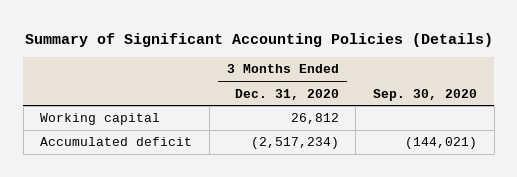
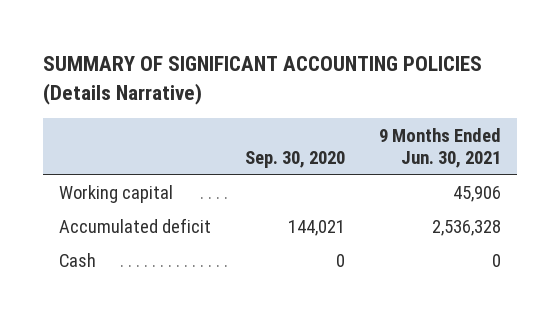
- Summary of Significant Accounting Policies (Details)
+ SUMMARY OF SIGNIFICANT ACCOUNTING POLICIES (Details Narrative)
- | 3 Months Ended Dec. 31, 2020 | Sep. 30, 2020
+ | Sep. 30, 2020 | 9 Months Ended Jun. 30, 2021
- Accumulated deficit | (2,517,234) | (144,021)
+ Accumulated deficit | 144,021 | 2,536,328
+ Cash | 0 | 0

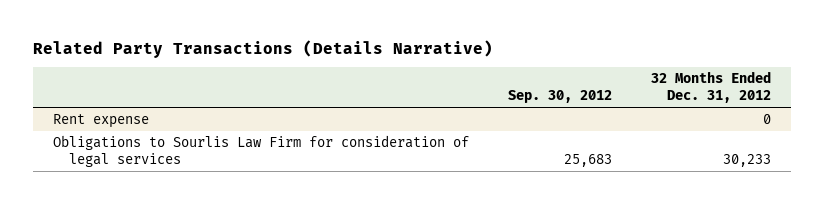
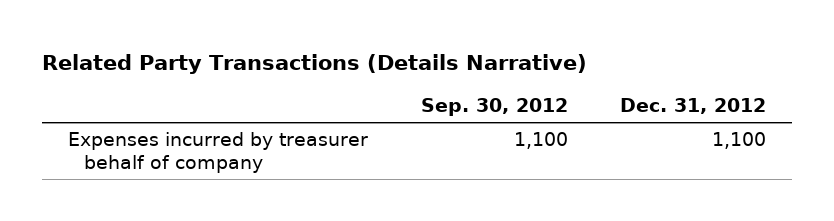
- | Sep. 30, 2012 | 32 Months Ended Dec. 31, 2012
+ | Sep. 30, 2012 | Dec. 31, 2012
- Rent expense | | 0
- Obligations to Sourlis Law Firm for consideration of legal services | 25,683 | 30,233
+ Expenses incurred by treasurer behalf of company | 1,100 | 1,100

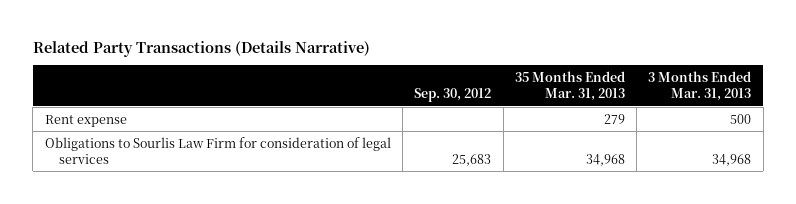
- | Sep. 30, 2012 | Dec. 31, 2012
+ | Sep. 30, 2012 | 35 Months Ended Mar. 31, 2013 | 3 Months Ended Mar. 31, 2013
- Expenses incurred by treasurer behalf of company | 1,100 | 1,100
+ Rent expense | | 279 | 500
+ Obligations to Sourlis Law Firm for consideration of legal services | 25,683 | 34,968 | 34,968

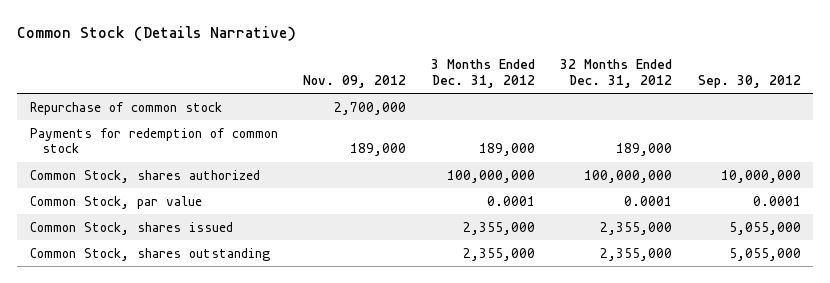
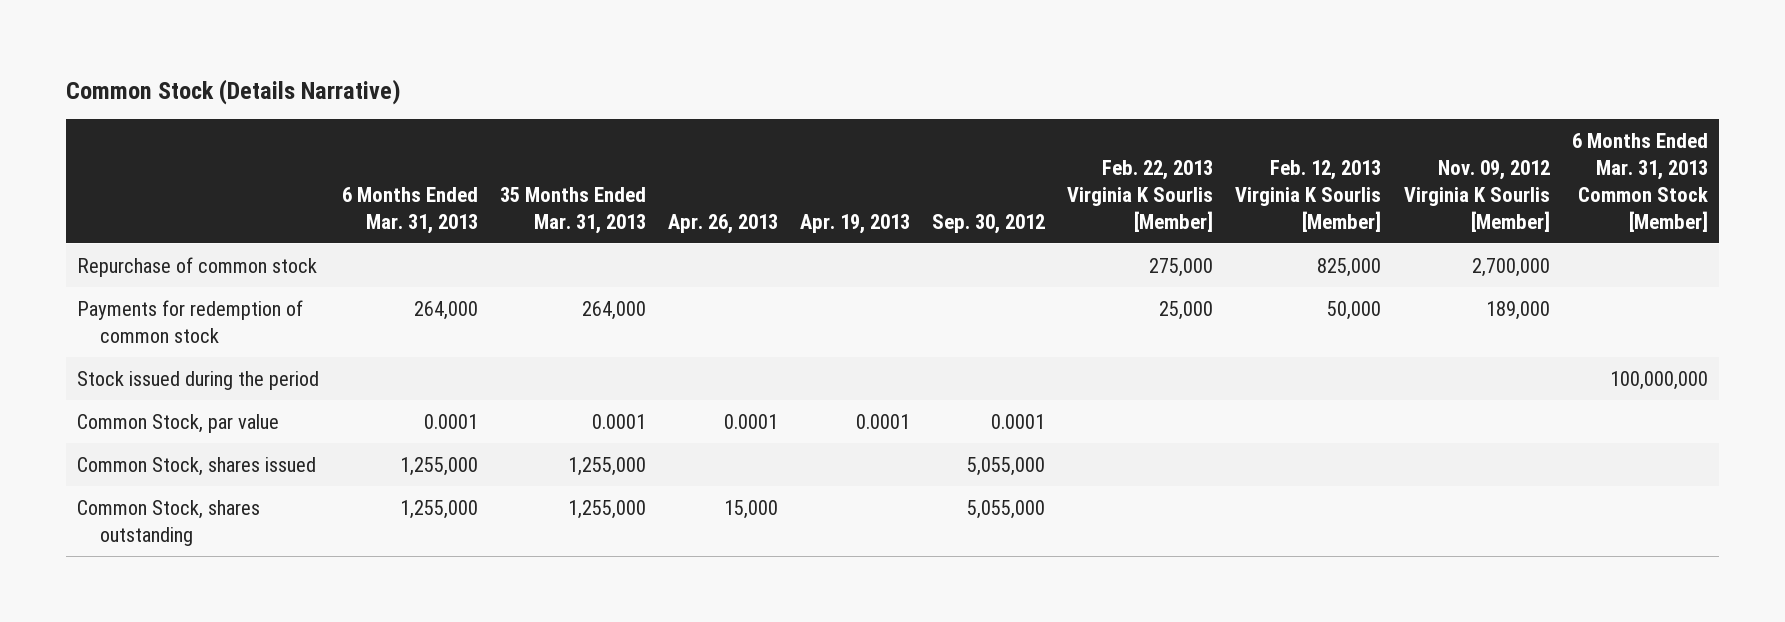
- | Nov. 09, 2012 | 3 Months Ended Dec. 31, 2012 | 32 Months Ended Dec. 31, 2012 | Sep. 30, 2012
+ | 6 Months Ended Mar. 31, 2013 | 35 Months Ended Mar. 31, 2013 | Apr. 26, 2013 | Apr. 19, 2013 | Sep. 30, 2012 | Feb. 22, 2013 Virginia K Sourlis [Member] | Feb. 12, 2013 Virginia K Sourlis [Member] | Nov. 09, 2012 Virginia K Sourlis [Member] | 6 Months Ended Mar. 31, 2013 Common Stock [Member]
- Common Stock, shares authorized | | 100,000,000 | 100,000,000 | 10,000,000
+ Stock issued during the period | | | | | | | | | 100,000,000

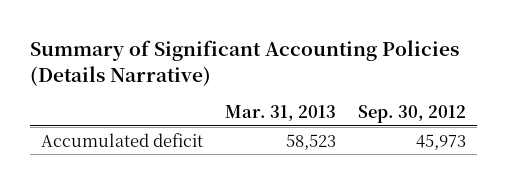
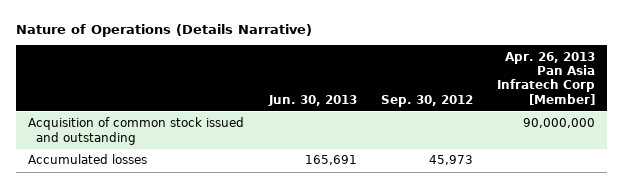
- Summary of Significant Accounting Policies (Details Narrative)
+ Nature of Operations (Details Narrative)
- | Mar. 31, 2013 | Sep. 30, 2012
+ | Jun. 30, 2013 | Sep. 30, 2012 | Apr. 26, 2013 Pan Asia Infratech Corp [Member]
- Accumulated deficit | 58,523 | 45,973
+ Acquisition of common stock issued and outstanding | | | 90,000,000
+ Accumulated losses | 165,691 | 45,973 |

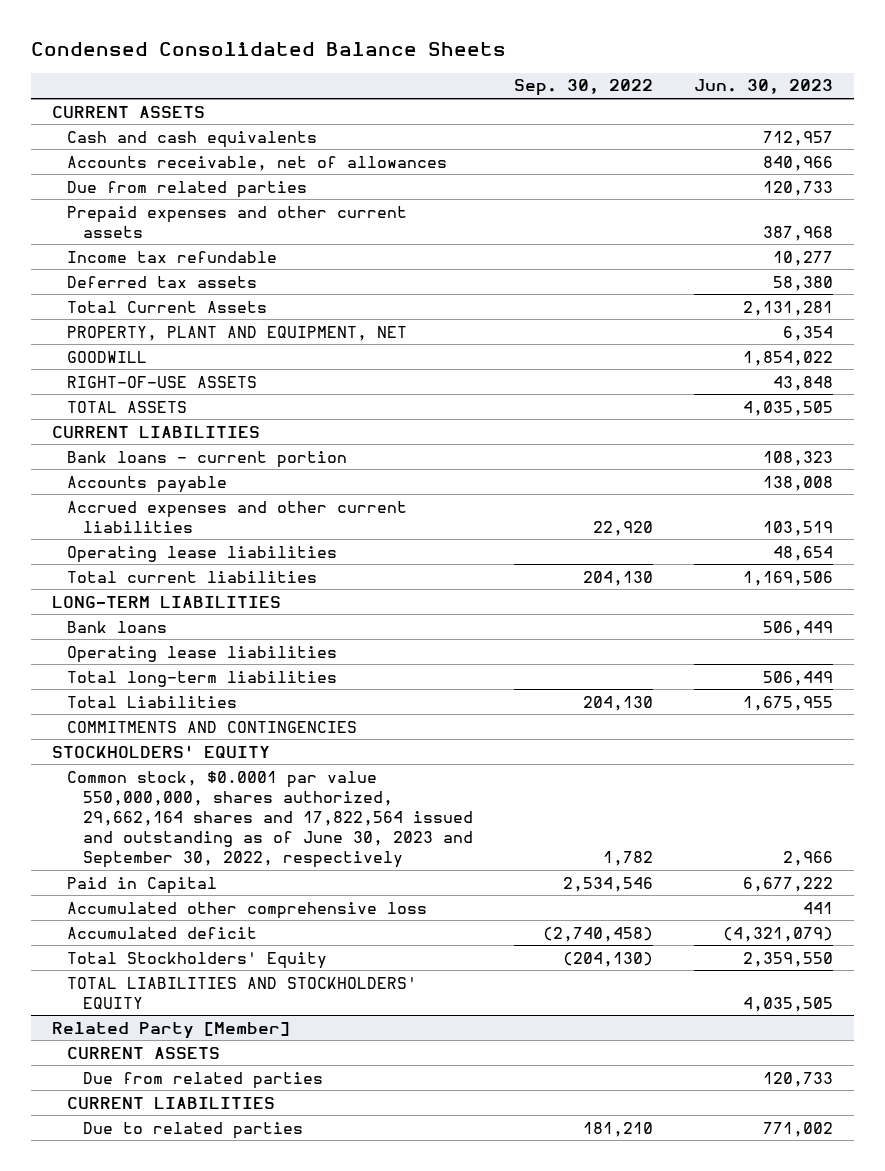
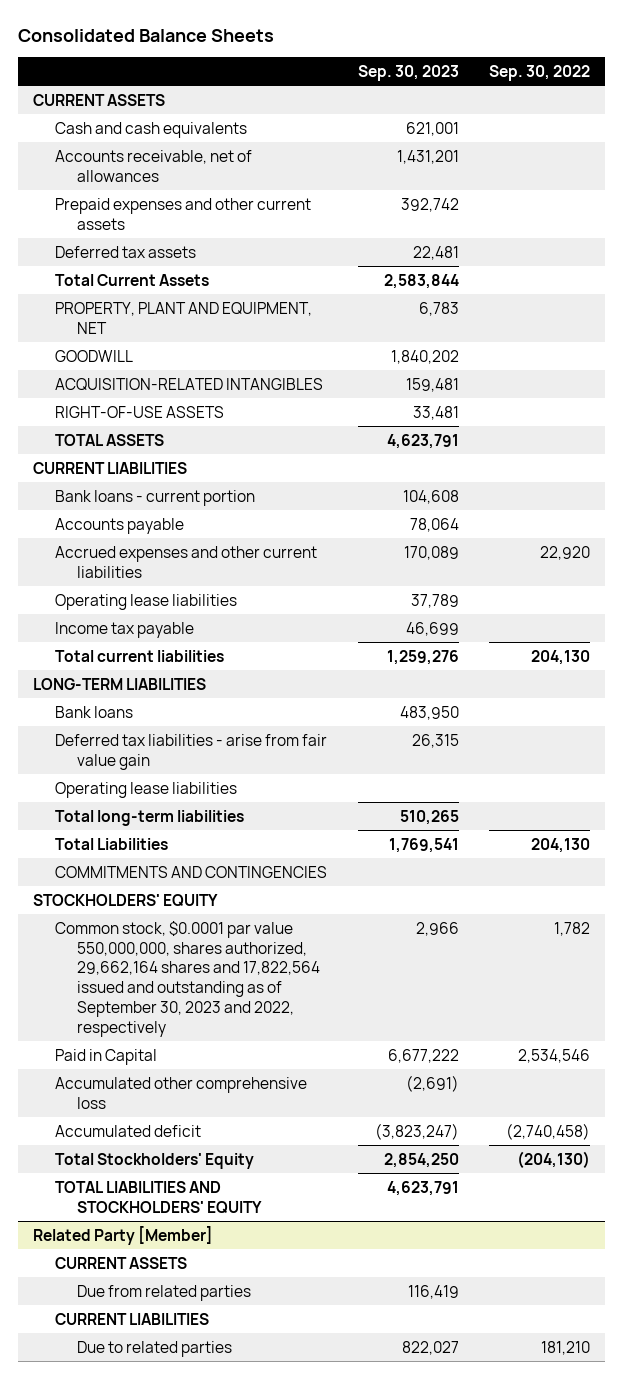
- Condensed Consolidated Balance Sheets
+ Consolidated Balance Sheets
- | Sep. 30, 2022 | Jun. 30, 2023
+ | Sep. 30, 2023 | Sep. 30, 2022
- Due from related parties | | 120,733
- Income tax refundable | | 10,277
+ ACQUISITION-RELATED INTANGIBLES | 159,481 |
+ Income tax payable | 46,699 |
+ Deferred tax liabilities - arise from fair value gain | 26,315 |
- Common stock, $0.0001 par value 550,000,000, shares authorized, 29,662,164 shares and 17,822,564 issued and outstanding as of June 30, 2023 and September 30, 2022, respectively | 1,782 | 2,966
+ Common stock, $0.0001 par value 550,000,000, shares authorized, 29,662,164 shares and 17,822,564 issued and outstanding as of September 30, 2023 and 2022, respectively | 2,966 | 1,782

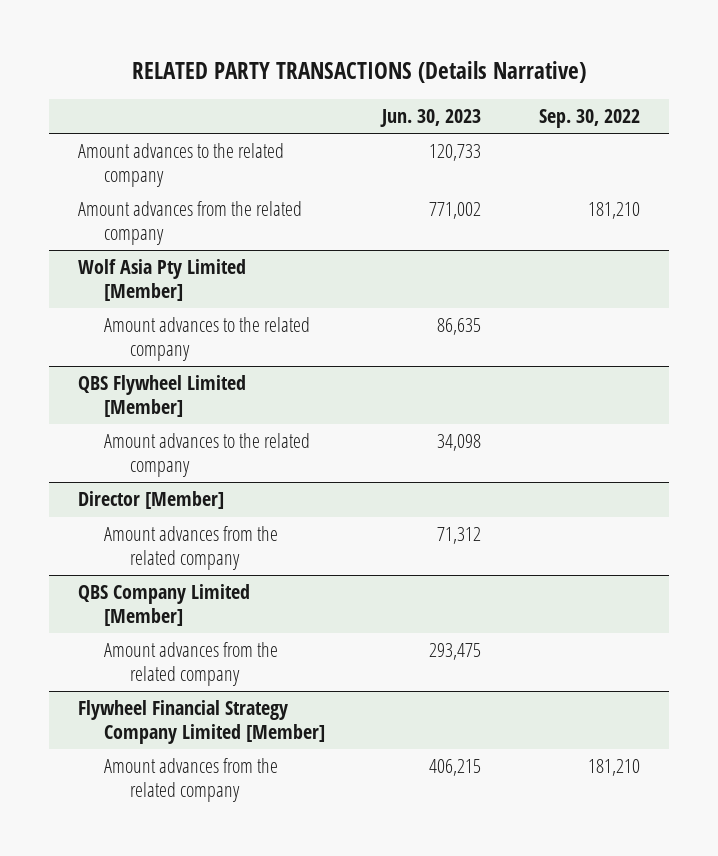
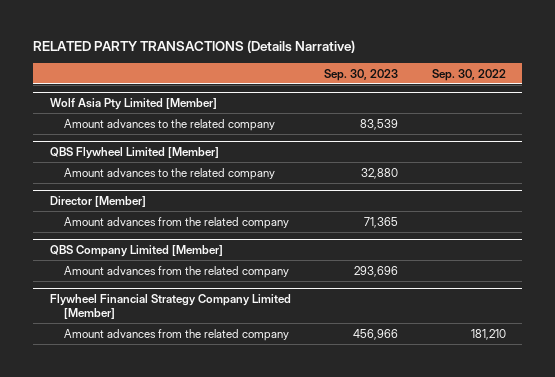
- | Jun. 30, 2023 | Sep. 30, 2022
+ | Sep. 30, 2023 | Sep. 30, 2022
- Amount advances to the related company | 120,733 |
- Amount advances from the related company | 771,002 | 181,210

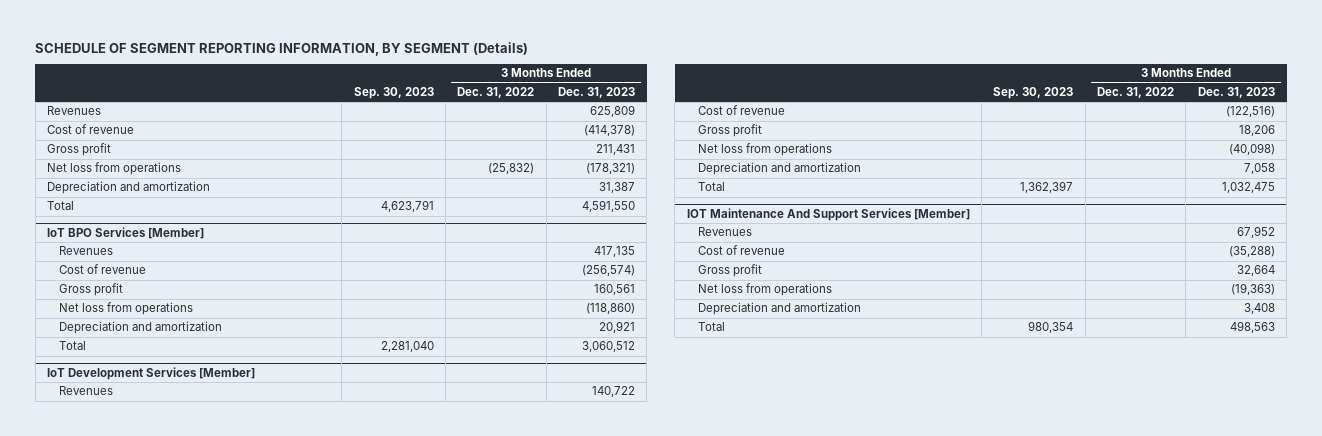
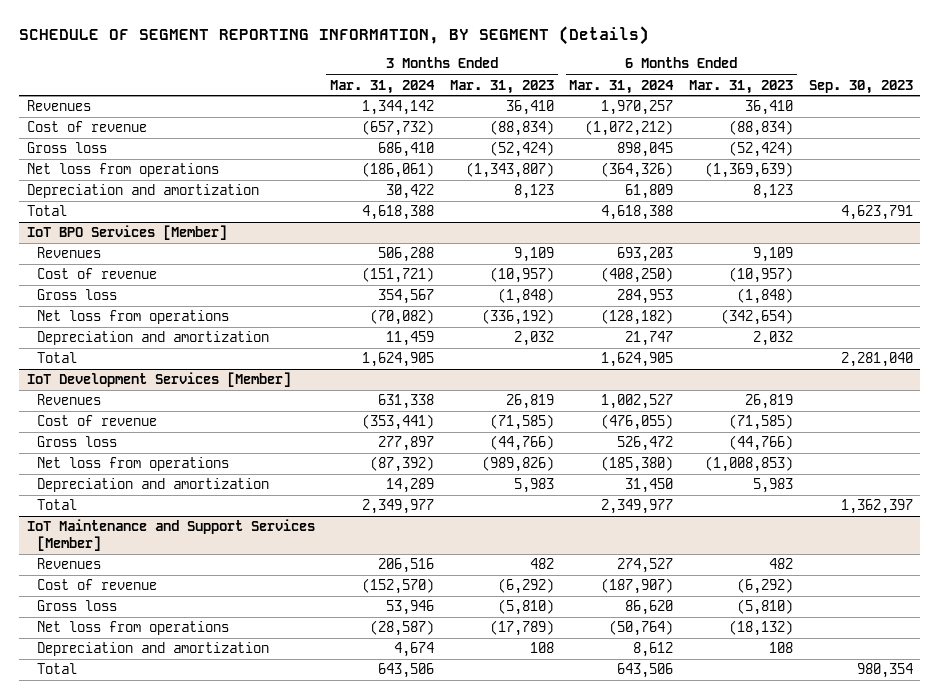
- | Sep. 30, 2023 | 3 Months Ended Dec. 31, 2022 | 3 Months Ended Dec. 31, 2023
+ | 3 Months Ended Mar. 31, 2024 | 3 Months Ended Mar. 31, 2023 | 6 Months Ended Mar. 31, 2024 | 6 Months Ended Mar. 31, 2023 | Sep. 30, 2023
- Gross profit | | | 211,431
+ Gross loss | 686,410 | (52,424) | 898,045 | (52,424) |
@ IoT BPO Services [Member]
- Gross profit | | | 160,561
+ Gross loss | 354,567 | (1,848) | 284,953 | (1,848) |
@ IoT Development Services [Member]
- Gross profit | | | 18,206
+ Gross loss | 277,897 | (44,766) | 526,472 | (44,766) |
- IOT Maintenance And Support Services [Member]
+ IoT Maintenance and Support Services [Member]
- Gross profit | | | 32,664
+ Gross loss | 53,946 | (5,810) | 86,620 | (5,810) |

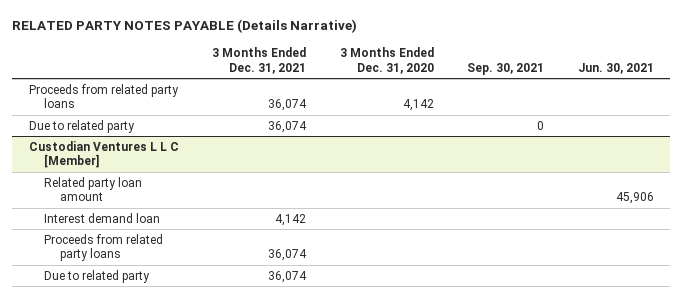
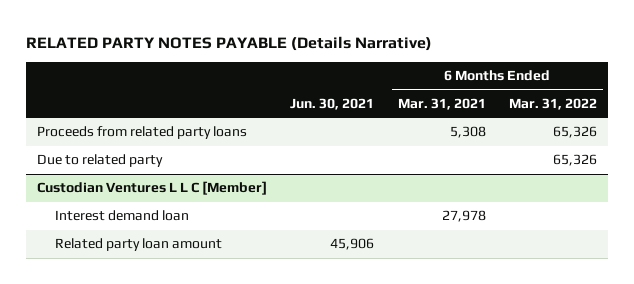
- | 3 Months Ended Dec. 31, 2021 | 3 Months Ended Dec. 31, 2020 | Sep. 30, 2021 | Jun. 30, 2021
+ | Jun. 30, 2021 | 6 Months Ended Mar. 31, 2021 | 6 Months Ended Mar. 31, 2022
@ Custodian Ventures L L C [Member]
- Proceeds from related party loans | 36,074 | | |
- Due to related party | 36,074 | | |
moved down: Related party loan amount | 45,906 | |

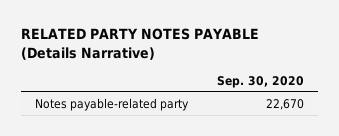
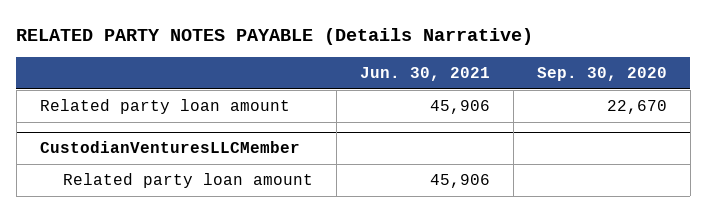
- | Sep. 30, 2020
+ | Jun. 30, 2021 | Sep. 30, 2020
- Notes payable-related party | 22,670
+ Related party loan amount | 45,906 | 22,670
+ CustodianVenturesLLCMember
+ Related party loan amount | 45,906 |

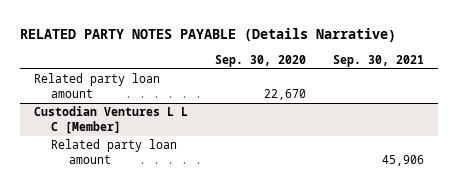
- | Jun. 30, 2021 | Sep. 30, 2020
+ | Sep. 30, 2020 | Sep. 30, 2021
- CustodianVenturesLLCMember
+ Custodian Ventures L L C [Member]

